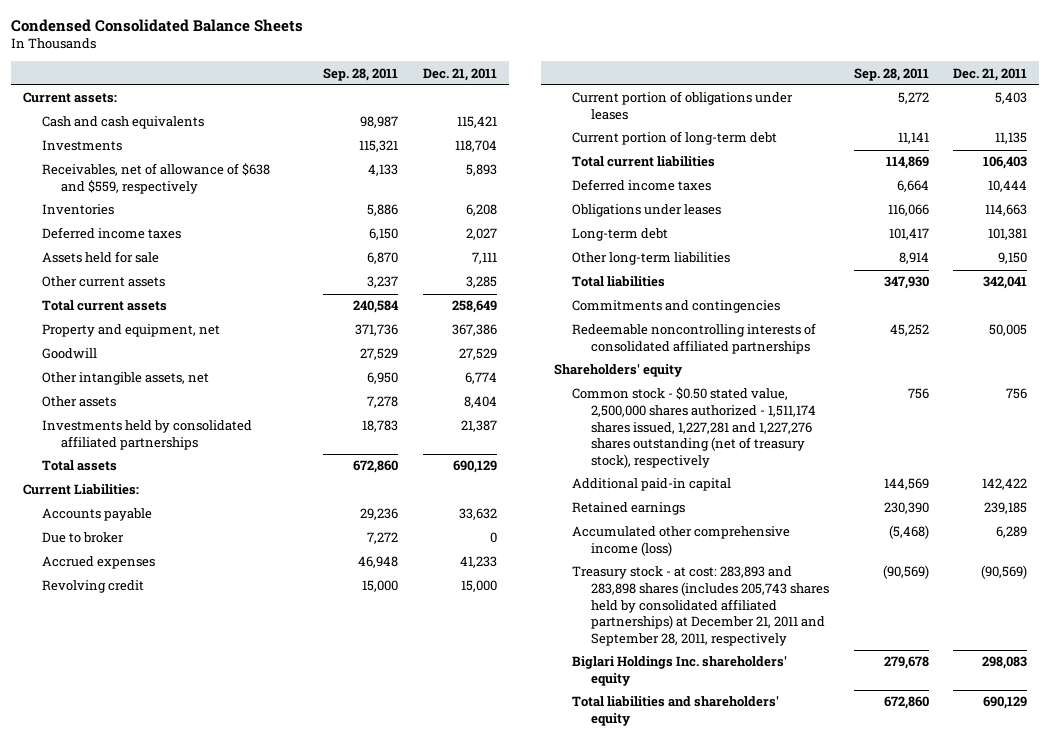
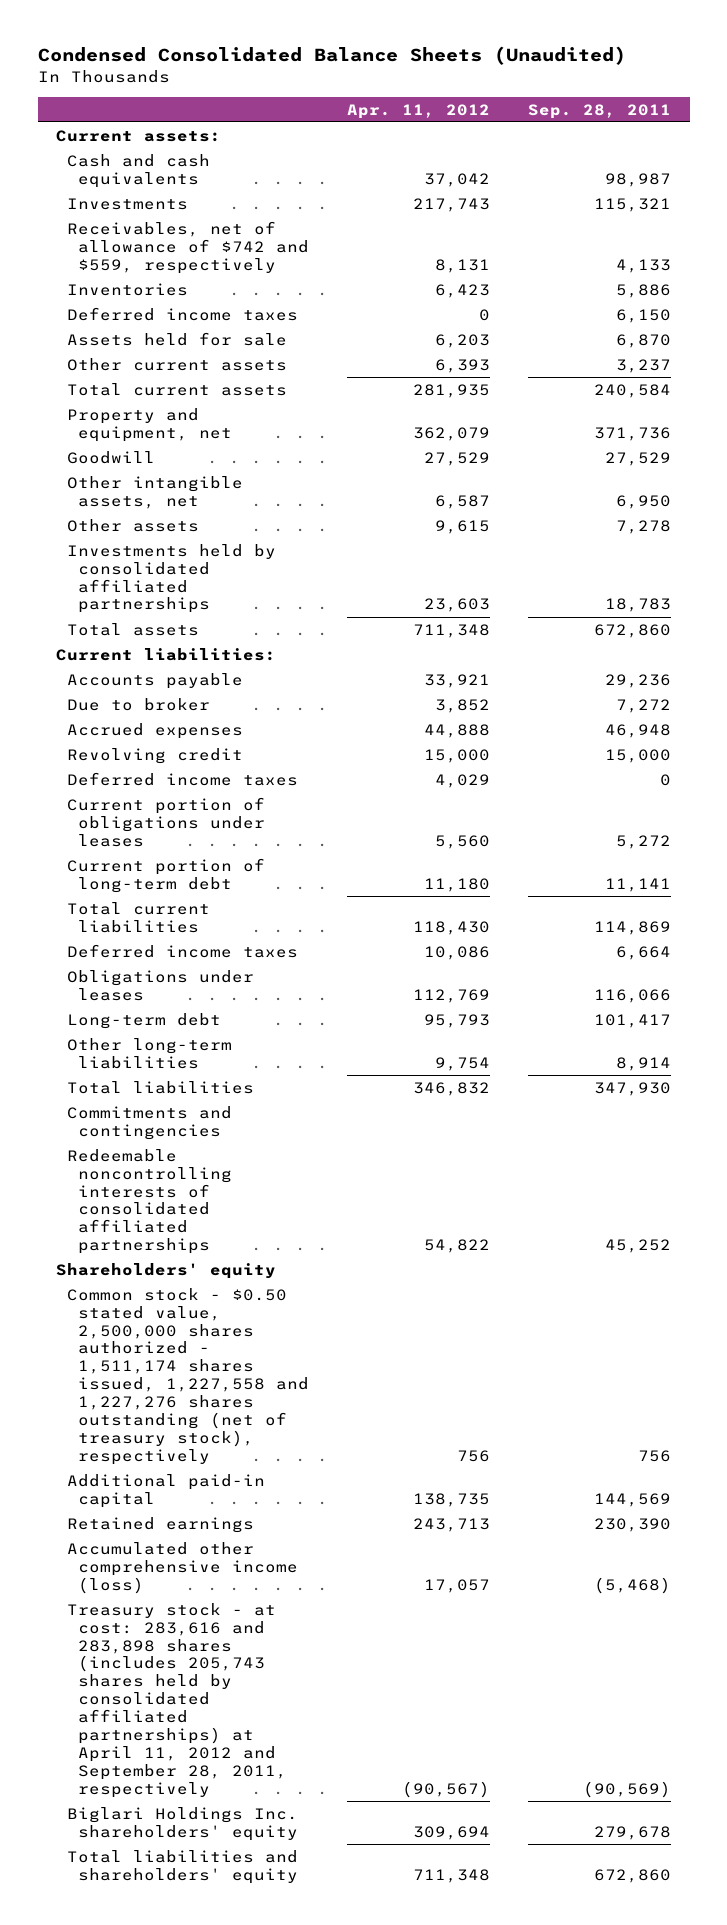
- Condensed Consolidated Balance Sheets
+ Condensed Consolidated Balance Sheets (Unaudited)
- | Sep. 28, 2011 | Dec. 21, 2011
+ | Apr. 11, 2012 | Sep. 28, 2011
- Receivables, net of allowance of $638 and $559, respectively | 4,133 | 5,893
+ Receivables, net of allowance of $742 and $559, respectively | 8,131 | 4,133
- Current Liabilities:
+ Current liabilities:
+ Deferred income taxes | 4,029 | 0
- Common stock - $0.50 stated value, 2,500,000 shares authorized - 1,511,174 shares issued, 1,227,281 and 1,227,276 shares outstanding (net of treasury stock), respectively | 756 | 756
+ Common stock - $0.50 stated value, 2,500,000 shares authorized - 1,511,174 shares issued, 1,227,558 and 1,227,276 shares outstanding (net of treasury stock), respectively | 756 | 756
- Treasury stock - at cost: 283,893 and 283,898 shares (includes 205,743 shares held by consolidated affiliated partnerships) at December 21, 2011 and September 28, 2011, respectively | (90,569) | (90,569)
+ Treasury stock - at cost: 283,616 and 283,898 shares (includes 205,743 shares held by consolidated affiliated partnerships) at April 11, 2012 and September 28, 2011, respectively | (90,567) | (90,569)

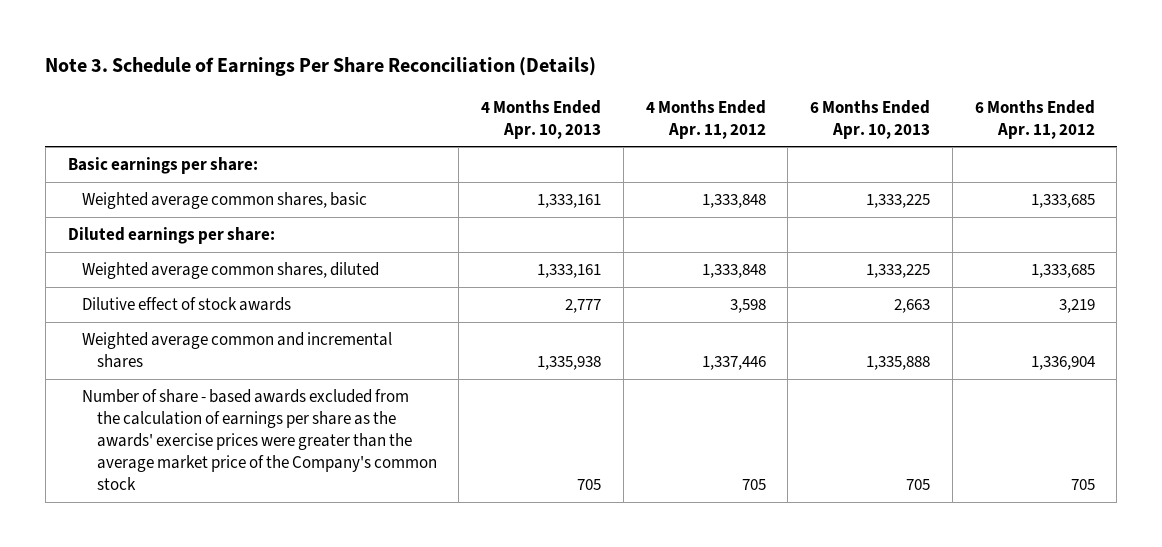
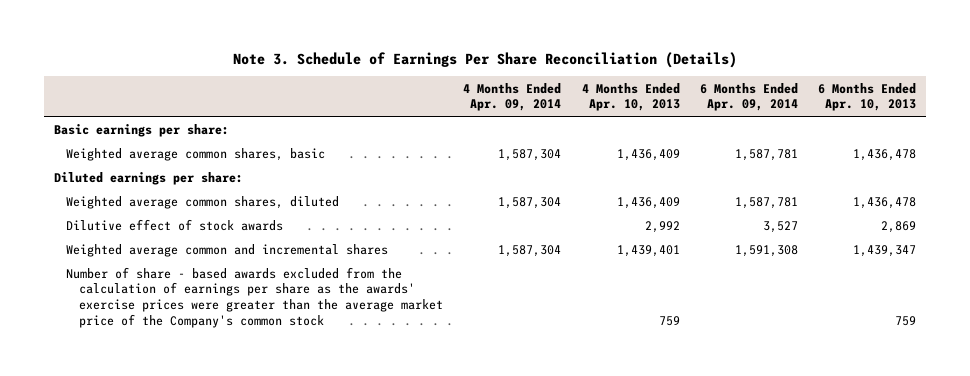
- | 4 Months Ended Apr. 10, 2013 | 4 Months Ended Apr. 11, 2012 | 6 Months Ended Apr. 10, 2013 | 6 Months Ended Apr. 11, 2012
+ | 4 Months Ended Apr. 09, 2014 | 4 Months Ended Apr. 10, 2013 | 6 Months Ended Apr. 09, 2014 | 6 Months Ended Apr. 10, 2013
- Weighted average common shares, basic | 1,333,161 | 1,333,848 | 1,333,225 | 1,333,685
+ Weighted average common shares, basic | 1,587,304 | 1,436,409 | 1,587,781 | 1,436,478
- Weighted average common shares, diluted | 1,333,161 | 1,333,848 | 1,333,225 | 1,333,685
- Dilutive effect of stock awards | 2,777 | 3,598 | 2,663 | 3,219
- Weighted average common and incremental shares | 1,335,938 | 1,337,446 | 1,335,888 | 1,336,904
- Number of share - based awards excluded from the calculation of earnings per share as the awards' exercise prices were greater than the average market price of the Company's common stock | 705 | 705 | 705 | 705
+ Weighted average common shares, diluted | 1,587,304 | 1,436,409 | 1,587,781 | 1,436,478
+ Dilutive effect of stock awards | | 2,992 | 3,527 | 2,869
+ Weighted average common and incremental shares | 1,587,304 | 1,439,401 | 1,591,308 | 1,439,347
+ Number of share - based awards excluded from the calculation of earnings per share as the awards' exercise prices were greater than the average market price of the Company's common stock | | 759 | | 759

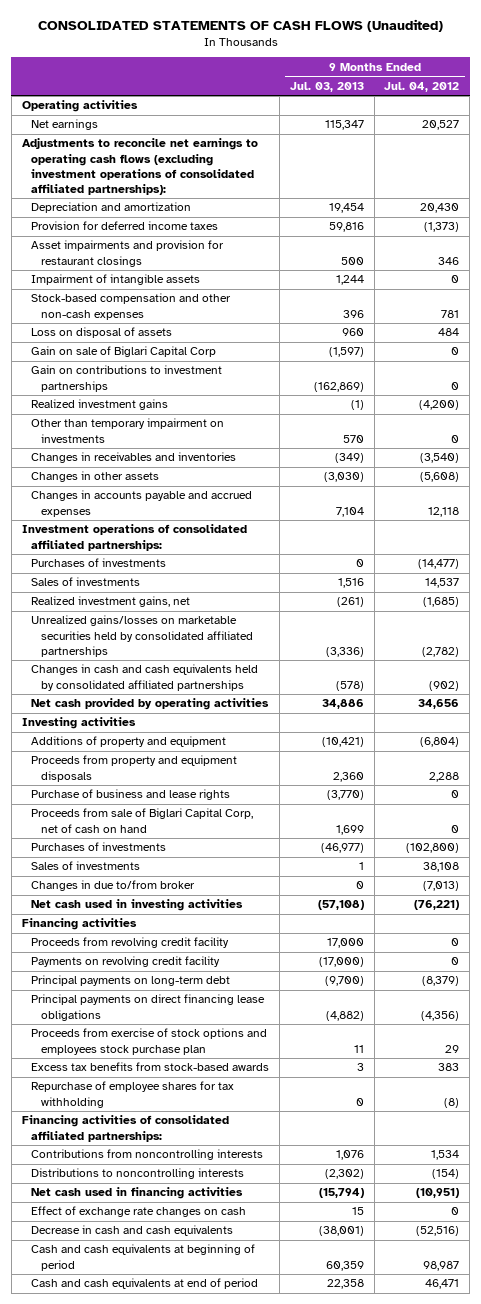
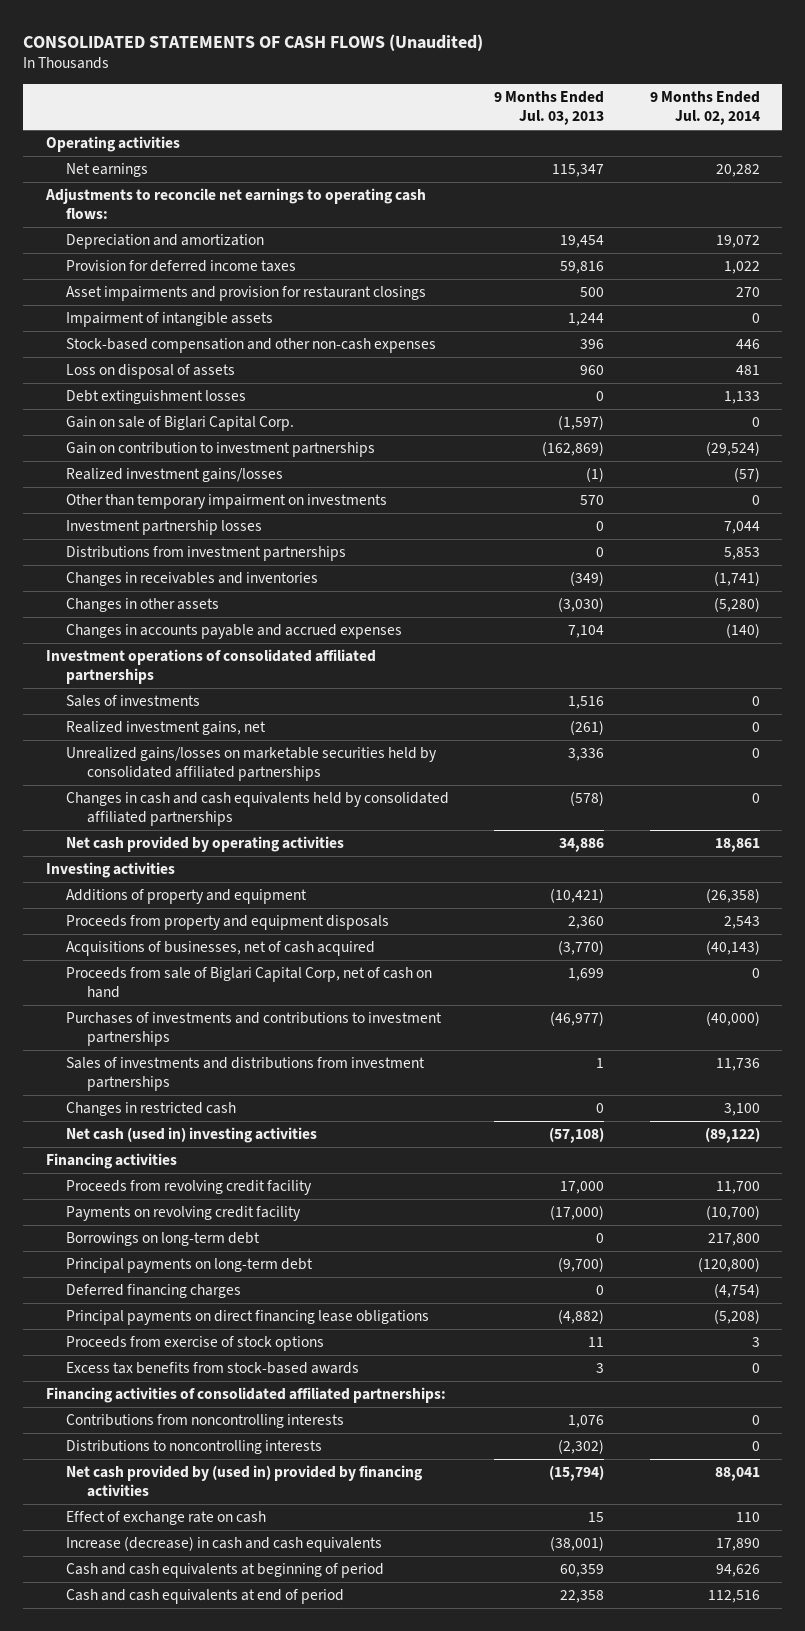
- | 9 Months Ended Jul. 03, 2013 | 9 Months Ended Jul. 04, 2012
+ | 9 Months Ended Jul. 03, 2013 | 9 Months Ended Jul. 02, 2014
- Adjustments to reconcile net earnings to operating cash flows (excluding investment operations of consolidated affiliated partnerships):
+ Adjustments to reconcile net earnings to operating cash flows:
- Gain on sale of Biglari Capital Corp | (1,597) | 0
- Gain on contributions to investment partnerships | (162,869) | 0
- Realized investment gains | (1) | (4,200)
+ Debt extinguishment losses | 0 | 1,133
+ Gain on sale of Biglari Capital Corp. | (1,597) | 0
+ Gain on contribution to investment partnerships | (162,869) | (29,524)
+ Realized investment gains/losses | (1) | (57)
+ Investment partnership losses | 0 | 7,044
+ Distributions from investment partnerships | 0 | 5,853
- Investment operations of consolidated affiliated partnerships:
- Purchases of investments | 0 | (14,477)
+ Investment operations of consolidated affiliated partnerships
- Unrealized gains/losses on marketable securities held by consolidated affiliated partnerships | (3,336) | (2,782)
+ Unrealized gains/losses on marketable securities held by consolidated affiliated partnerships | 3,336 | 0
- Purchase of business and lease rights | (3,770) | 0
+ Acquisitions of businesses, net of cash acquired | (3,770) | (40,143)
- Purchases of investments | (46,977) | (102,800)
- Sales of investments | 1 | 38,108
- Changes in due to/from broker | 0 | (7,013)
- Net cash used in investing activities | (57,108) | (76,221)
+ Purchases of investments and contributions to investment partnerships | (46,977) | (40,000)
+ Sales of investments and distributions from investment partnerships | 1 | 11,736
+ Changes in restricted cash | 0 | 3,100
+ Net cash (used in) investing activities | (57,108) | (89,122)
+ Borrowings on long-term debt | 0 | 217,800
+ Deferred financing charges | 0 | (4,754)
- Proceeds from exercise of stock options and employees stock purchase plan | 11 | 29
+ Proceeds from exercise of stock options | 11 | 3
- Repurchase of employee shares for tax withholding | 0 | (8)
- Net cash used in financing activities | (15,794) | (10,951)
- Effect of exchange rate changes on cash | 15 | 0
- Decrease in cash and cash equivalents | (38,001) | (52,516)
+ Net cash provided by (used in) provided by financing activities | (15,794) | 88,041
+ Effect of exchange rate on cash | 15 | 110
+ Increase (decrease) in cash and cash equivalents | (38,001) | 17,890

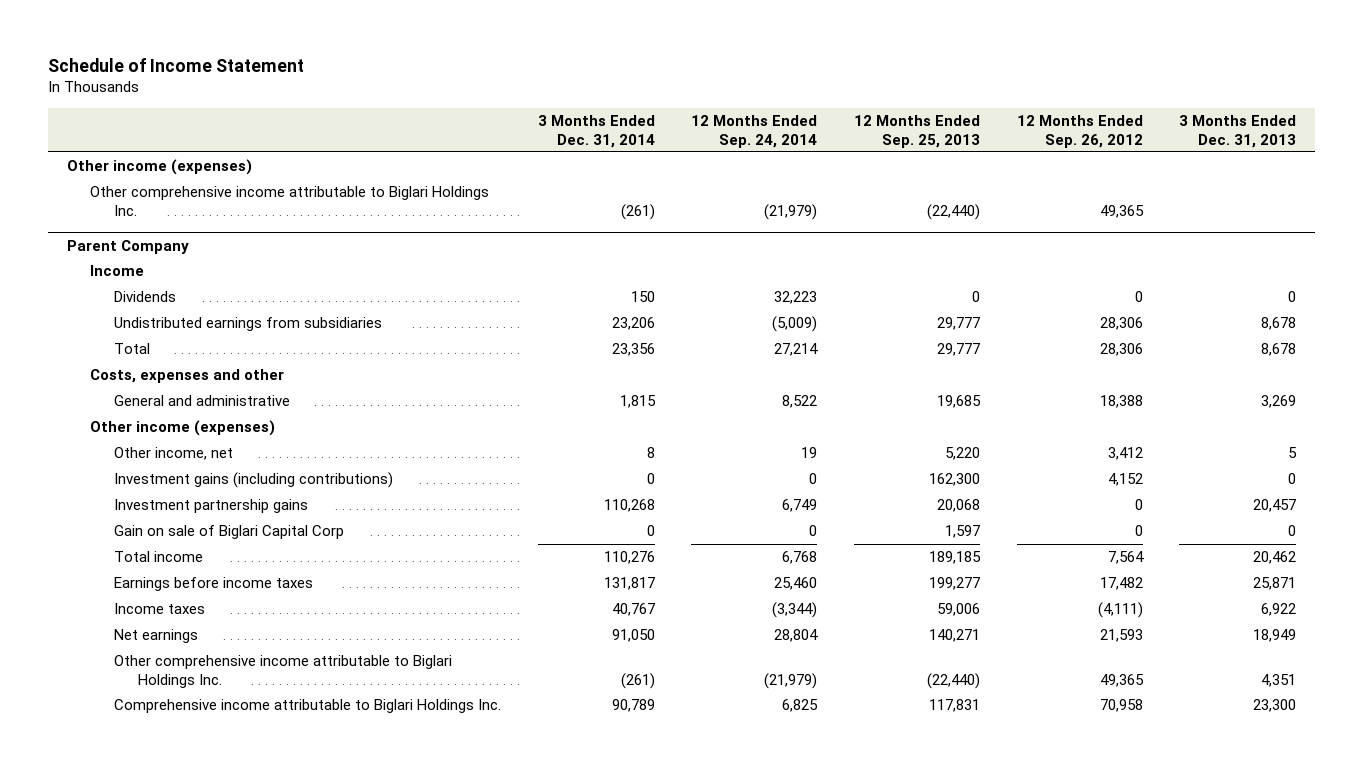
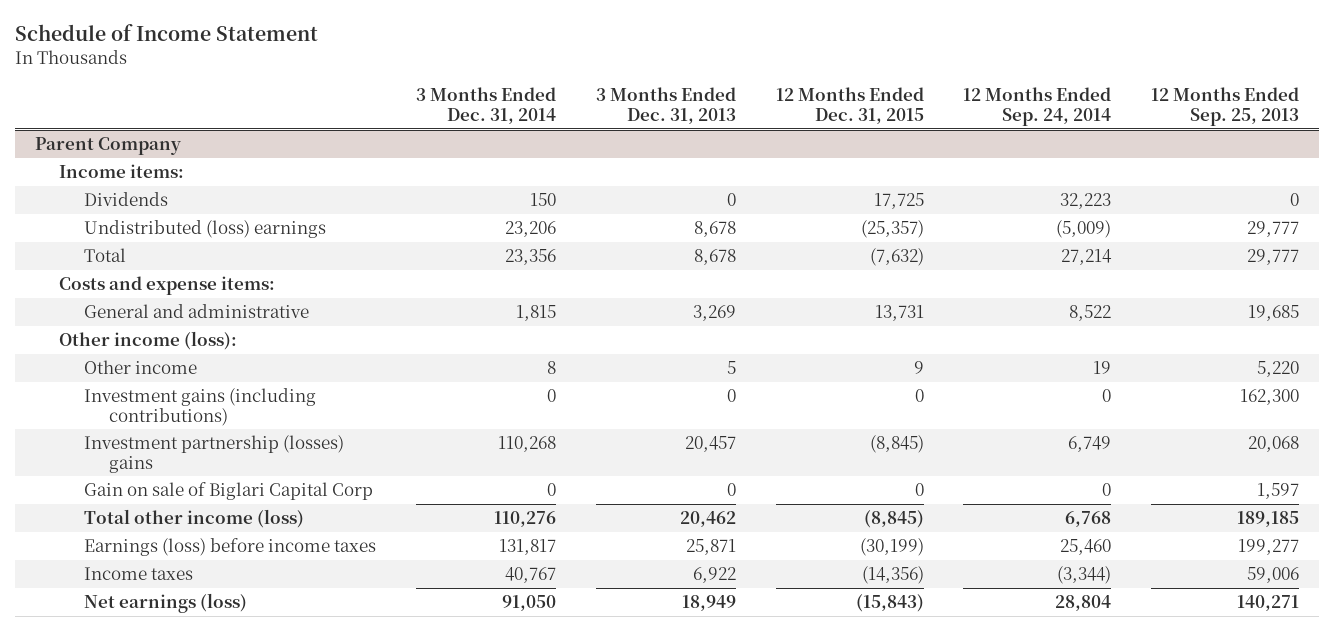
- | 3 Months Ended Dec. 31, 2014 | 12 Months Ended Sep. 24, 2014 | 12 Months Ended Sep. 25, 2013 | 12 Months Ended Sep. 26, 2012 | 3 Months Ended Dec. 31, 2013
+ | 3 Months Ended Dec. 31, 2014 | 3 Months Ended Dec. 31, 2013 | 12 Months Ended Dec. 31, 2015 | 12 Months Ended Sep. 24, 2014 | 12 Months Ended Sep. 25, 2013
- Other income (expenses)
- Other comprehensive income attributable to Biglari Holdings Inc. | (261) | (21,979) | (22,440) | 49,365 |
@ Parent Company
- Income
+ Income items:
- Undistributed earnings from subsidiaries | 23,206 | (5,009) | 29,777 | 28,306 | 8,678
+ Undistributed (loss) earnings | 23,206 | 8,678 | (25,357) | (5,009) | 29,777
- Costs, expenses and other
+ Costs and expense items:
- Other income (expenses)
- Other income, net | 8 | 19 | 5,220 | 3,412 | 5
+ Other income (loss):
+ Other income | 8 | 5 | 9 | 19 | 5,220
- Investment partnership gains | 110,268 | 6,749 | 20,068 | 0 | 20,457
+ Investment partnership (losses) gains | 110,268 | 20,457 | (8,845) | 6,749 | 20,068
- Total income | 110,276 | 6,768 | 189,185 | 7,564 | 20,462
- Earnings before income taxes | 131,817 | 25,460 | 199,277 | 17,482 | 25,871
+ Total other income (loss) | 110,276 | 20,462 | (8,845) | 6,768 | 189,185
+ Earnings (loss) before income taxes | 131,817 | 25,871 | (30,199) | 25,460 | 199,277
- Net earnings | 91,050 | 28,804 | 140,271 | 21,593 | 18,949
- Other comprehensive income attributable to Biglari Holdings Inc. | (261) | (21,979) | (22,440) | 49,365 | 4,351
- Comprehensive income attributable to Biglari Holdings Inc. | 90,789 | 6,825 | 117,831 | 70,958 | 23,300
+ Net earnings (loss) | 91,050 | 18,949 | (15,843) | 28,804 | 140,271

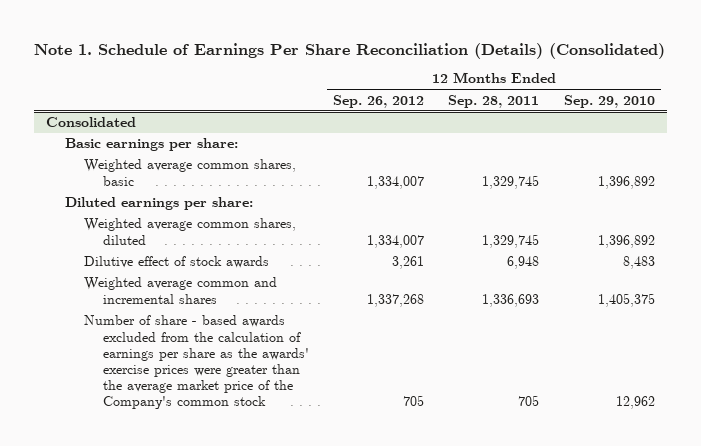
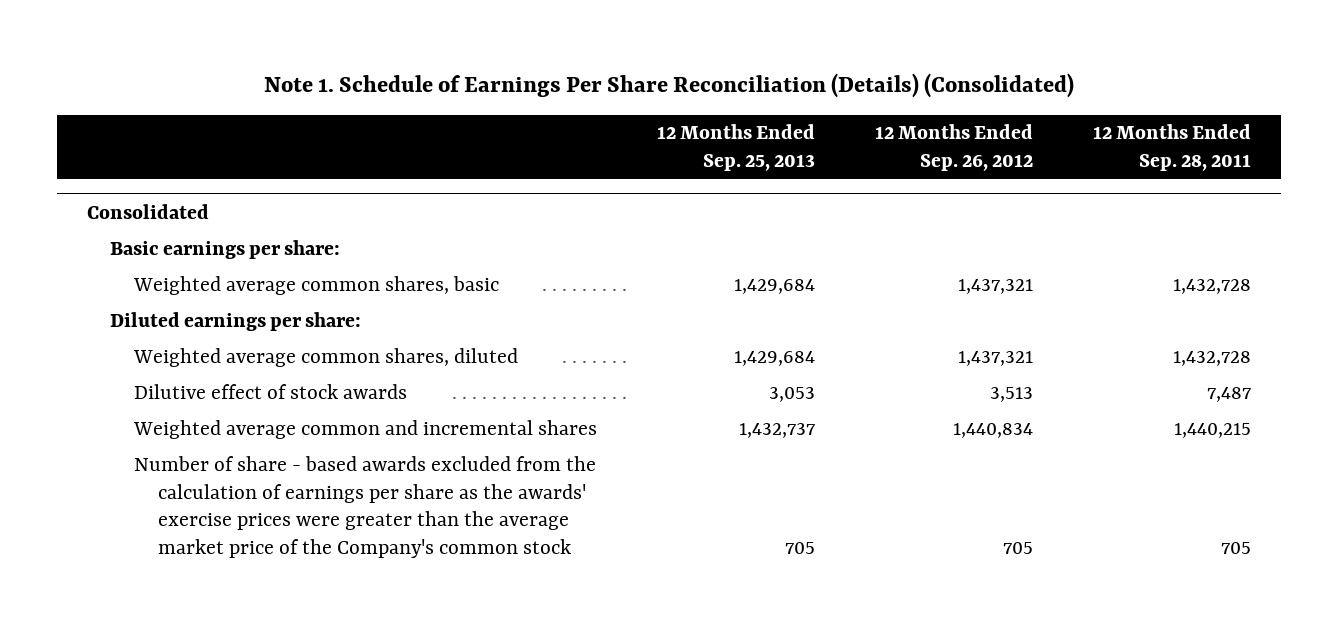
- | 12 Months Ended Sep. 26, 2012 | 12 Months Ended Sep. 28, 2011 | 12 Months Ended Sep. 29, 2010
+ | 12 Months Ended Sep. 25, 2013 | 12 Months Ended Sep. 26, 2012 | 12 Months Ended Sep. 28, 2011
@ Consolidated
- Weighted average common shares, basic | 1,334,007 | 1,329,745 | 1,396,892
+ Weighted average common shares, basic | 1,429,684 | 1,437,321 | 1,432,728
- Weighted average common shares, diluted | 1,334,007 | 1,329,745 | 1,396,892
- Dilutive effect of stock awards | 3,261 | 6,948 | 8,483
- Weighted average common and incremental shares | 1,337,268 | 1,336,693 | 1,405,375
+ Weighted average common shares, diluted | 1,429,684 | 1,437,321 | 1,432,728
+ Dilutive effect of stock awards | 3,053 | 3,513 | 7,487
+ Weighted average common and incremental shares | 1,432,737 | 1,440,834 | 1,440,215

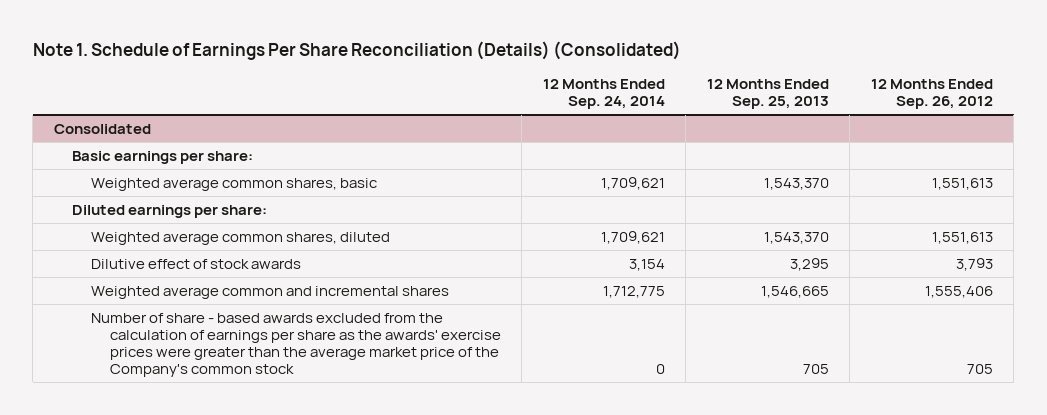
- | 12 Months Ended Sep. 25, 2013 | 12 Months Ended Sep. 26, 2012 | 12 Months Ended Sep. 28, 2011
+ | 12 Months Ended Sep. 24, 2014 | 12 Months Ended Sep. 25, 2013 | 12 Months Ended Sep. 26, 2012
@ Consolidated
- Weighted average common shares, basic | 1,429,684 | 1,437,321 | 1,432,728
+ Weighted average common shares, basic | 1,709,621 | 1,543,370 | 1,551,613
- Weighted average common shares, diluted | 1,429,684 | 1,437,321 | 1,432,728
- Dilutive effect of stock awards | 3,053 | 3,513 | 7,487
- Weighted average common and incremental shares | 1,432,737 | 1,440,834 | 1,440,215
+ Weighted average common shares, diluted | 1,709,621 | 1,543,370 | 1,551,613
+ Dilutive effect of stock awards | 3,154 | 3,295 | 3,793
+ Weighted average common and incremental shares | 1,712,775 | 1,546,665 | 1,555,406

